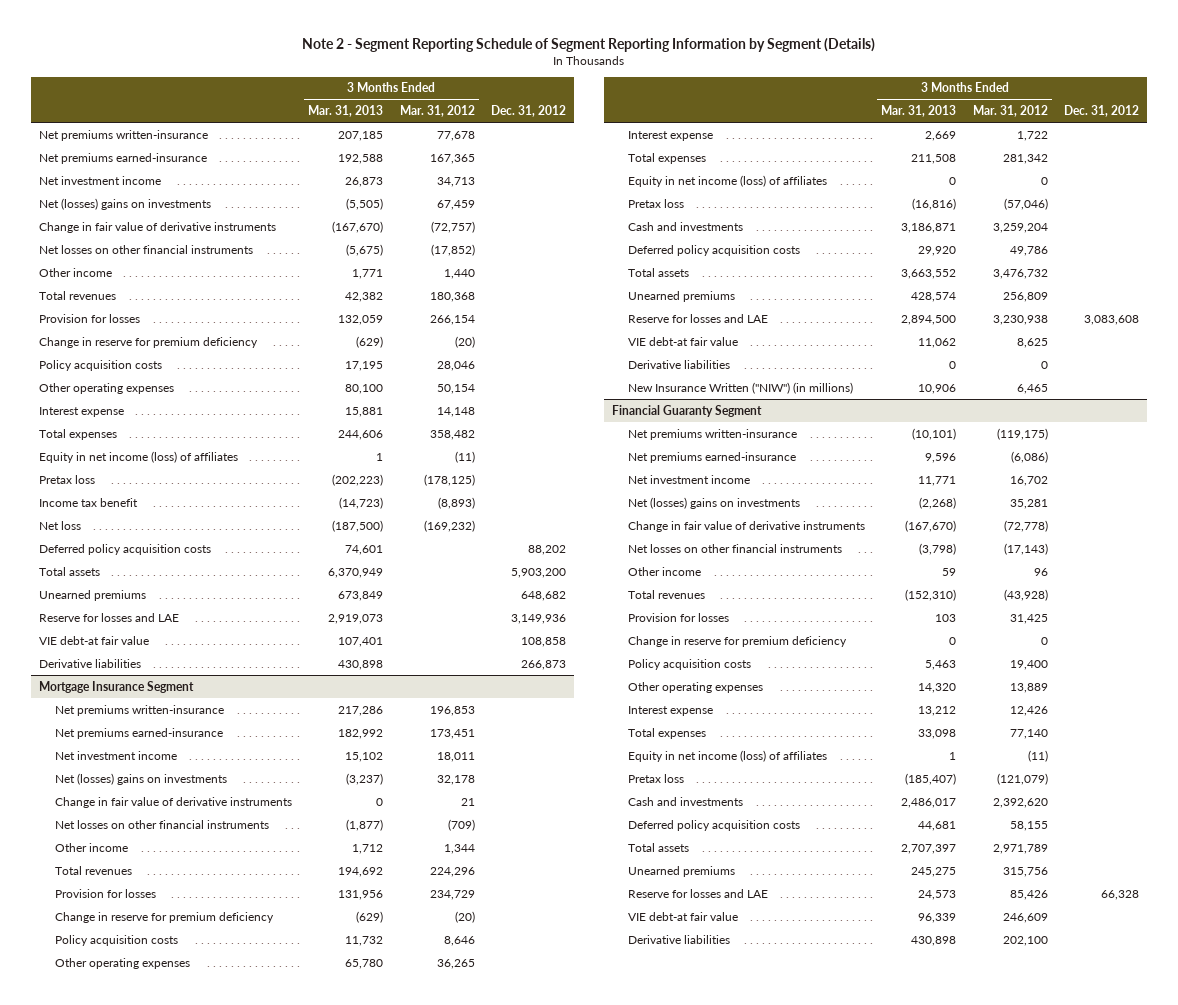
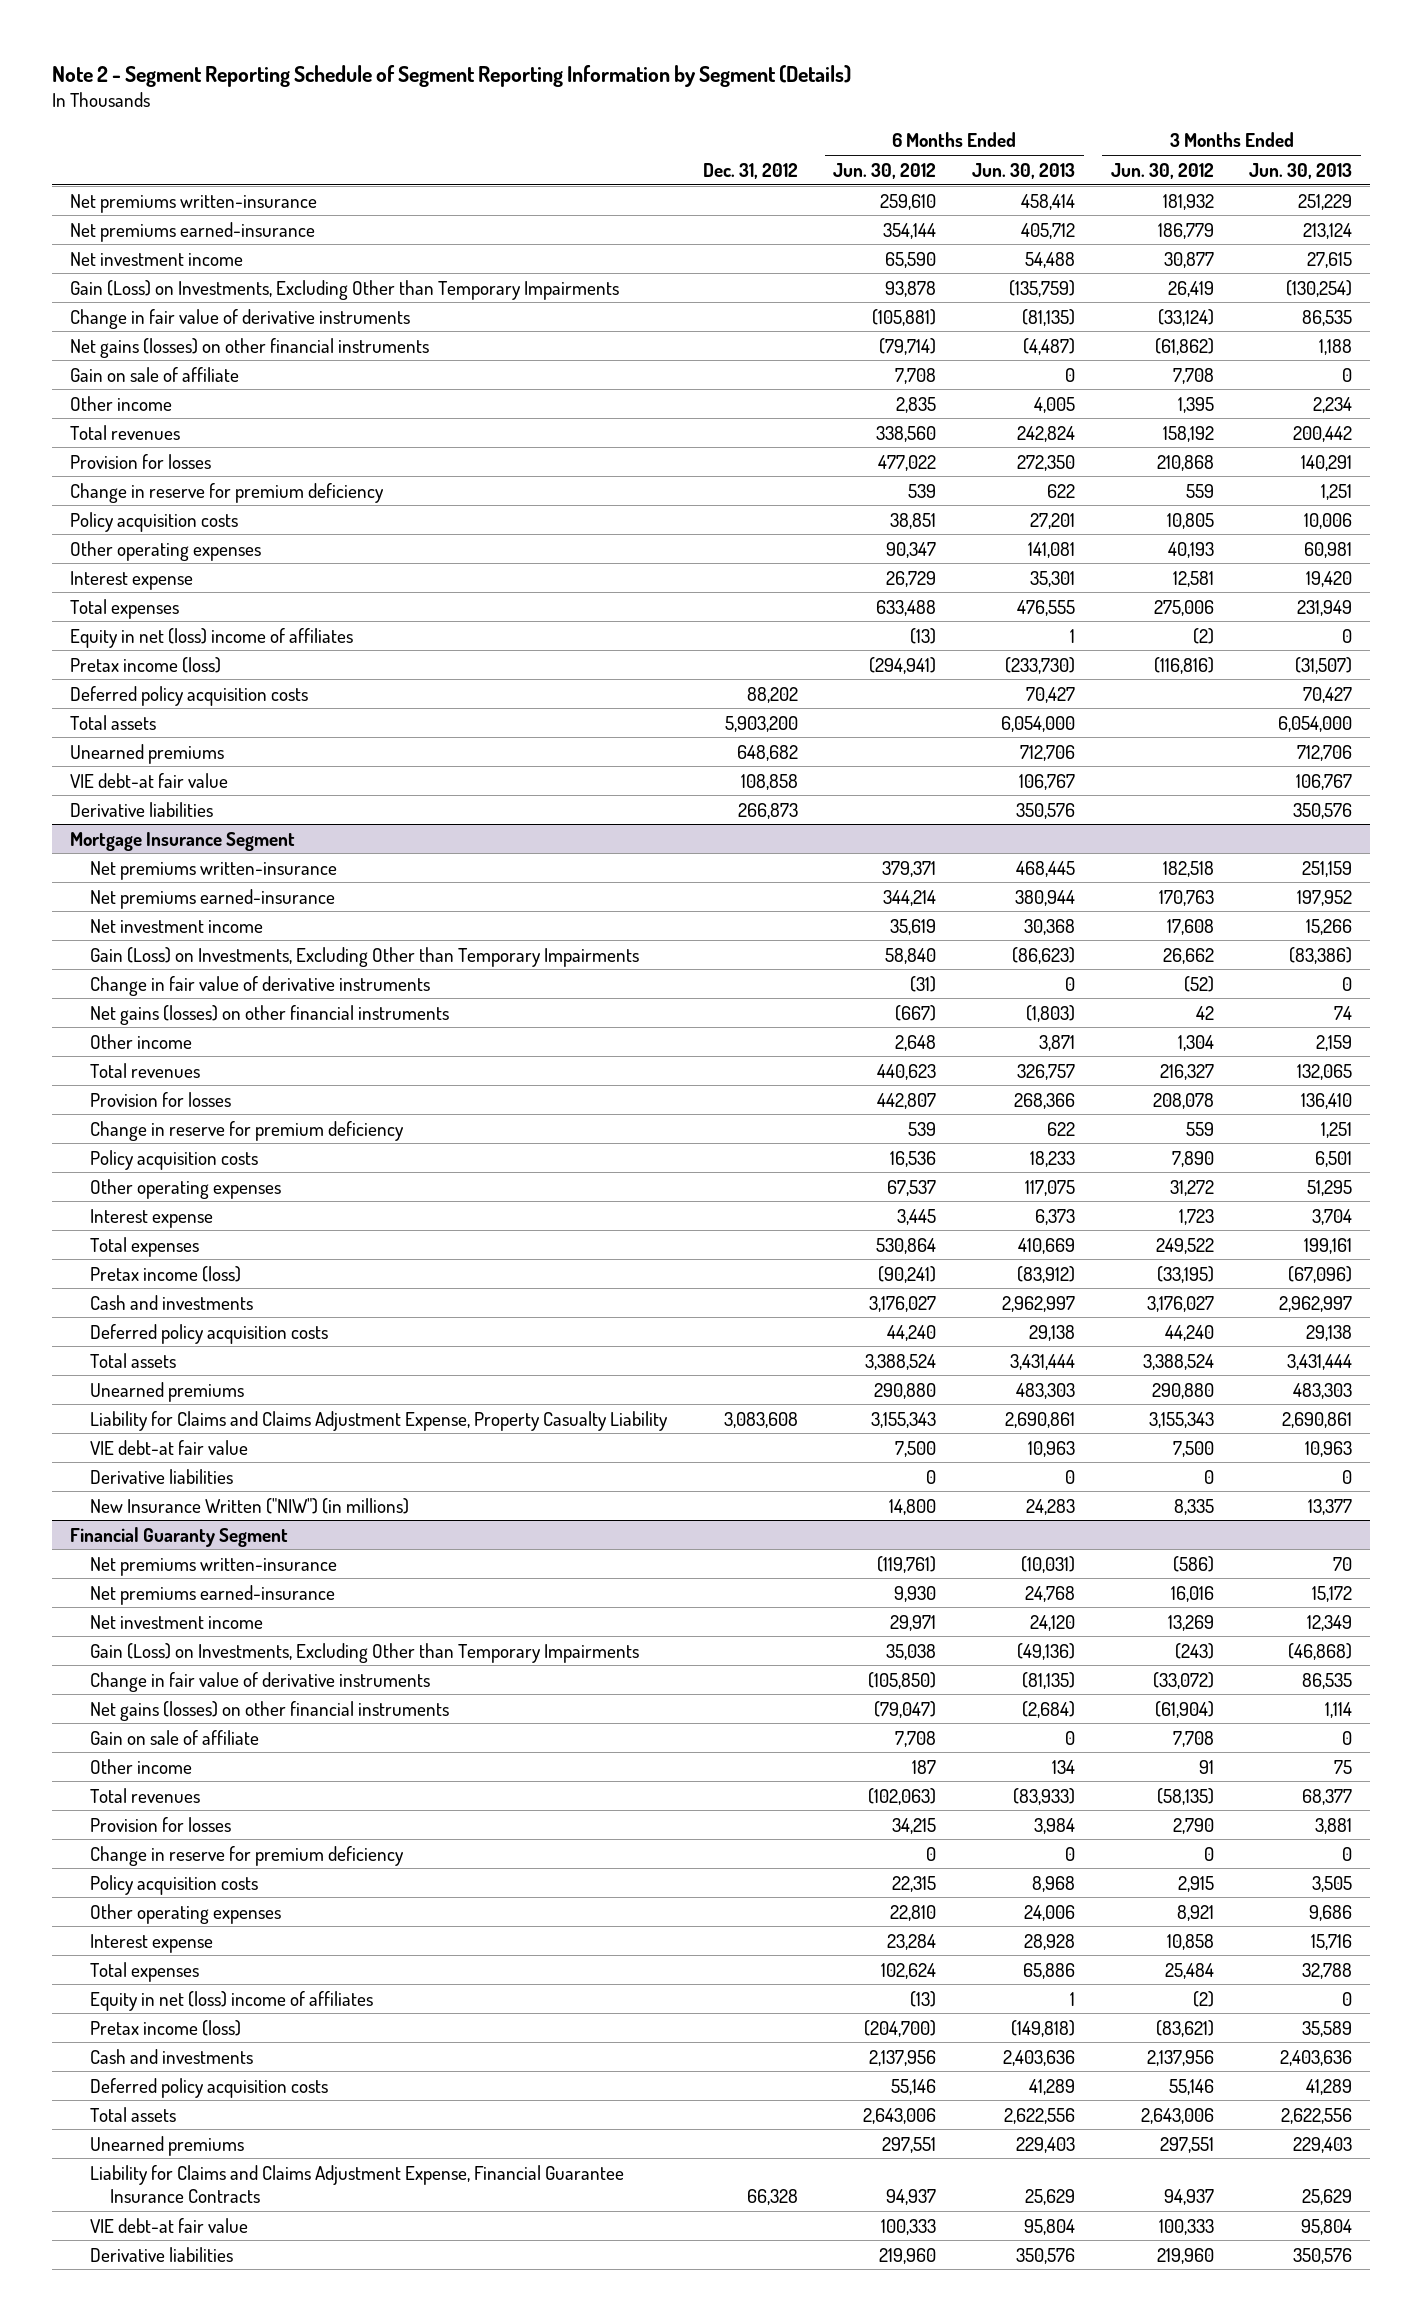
- | 3 Months Ended Mar. 31, 2013 | 3 Months Ended Mar. 31, 2012 | Dec. 31, 2012
+ | Dec. 31, 2012 | 6 Months Ended Jun. 30, 2012 | 6 Months Ended Jun. 30, 2013 | 3 Months Ended Jun. 30, 2012 | 3 Months Ended Jun. 30, 2013
- Net (losses) gains on investments | (5,505) | 67,459 |
+ Gain (Loss) on Investments, Excluding Other than Temporary Impairments | | 93,878 | (135,759) | 26,419 | (130,254)
- Net losses on other financial instruments | (5,675) | (17,852) |
+ Net gains (losses) on other financial instruments | | (79,714) | (4,487) | (61,862) | 1,188
+ Gain on sale of affiliate | | 7,708 | 0 | 7,708 | 0
- Equity in net income (loss) of affiliates | 1 | (11) |
- Pretax loss | (202,223) | (178,125) |
- Income tax benefit | (14,723) | (8,893) |
- Net loss | (187,500) | (169,232) |
+ Equity in net (loss) income of affiliates | | (13) | 1 | (2) | 0
+ Pretax income (loss) | | (294,941) | (233,730) | (116,816) | (31,507)
- Reserve for losses and LAE | 2,919,073 | | 3,149,936
@ Mortgage Insurance Segment
- Net (losses) gains on investments | (3,237) | 32,178 |
+ Gain (Loss) on Investments, Excluding Other than Temporary Impairments | | 58,840 | (86,623) | 26,662 | (83,386)
- Net losses on other financial instruments | (1,877) | (709) |
+ Net gains (losses) on other financial instruments | | (667) | (1,803) | 42 | 74
- Equity in net income (loss) of affiliates | 0 | 0 |
- Pretax loss | (16,816) | (57,046) |
+ Pretax income (loss) | | (90,241) | (83,912) | (33,195) | (67,096)
- Reserve for losses and LAE | 2,894,500 | 3,230,938 | 3,083,608
+ Liability for Claims and Claims Adjustment Expense, Property Casualty Liability | 3,083,608 | 3,155,343 | 2,690,861 | 3,155,343 | 2,690,861
@ Financial Guaranty Segment
- Net (losses) gains on investments | (2,268) | 35,281 |
+ Gain (Loss) on Investments, Excluding Other than Temporary Impairments | | 35,038 | (49,136) | (243) | (46,868)
- Net losses on other financial instruments | (3,798) | (17,143) |
+ Net gains (losses) on other financial instruments | | (79,047) | (2,684) | (61,904) | 1,114
+ Gain on sale of affiliate | | 7,708 | 0 | 7,708 | 0
- Equity in net income (loss) of affiliates | 1 | (11) |
- Pretax loss | (185,407) | (121,079) |
+ Equity in net (loss) income of affiliates | | (13) | 1 | (2) | 0
+ Pretax income (loss) | | (204,700) | (149,818) | (83,621) | 35,589
- Reserve for losses and LAE | 24,573 | 85,426 | 66,328
+ Liability for Claims and Claims Adjustment Expense, Financial Guarantee Insurance Contracts | 66,328 | 94,937 | 25,629 | 94,937 | 25,629

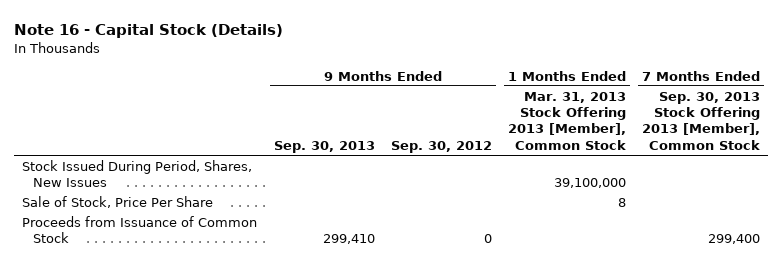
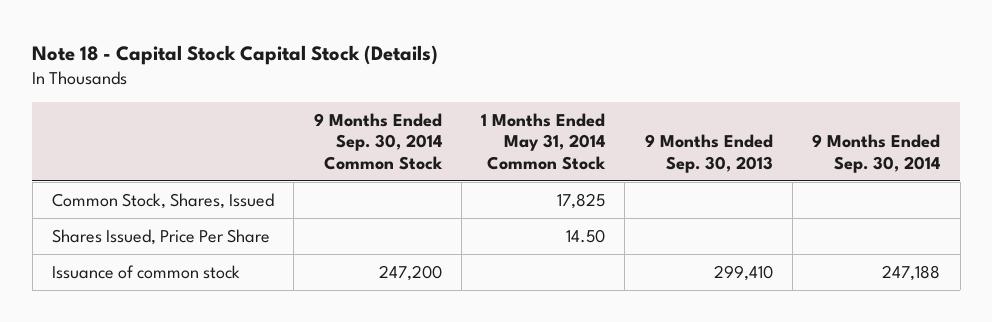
- Note 16 - Capital Stock (Details)
+ Note 18 - Capital Stock Capital Stock (Details)
- | 9 Months Ended Sep. 30, 2013 | 9 Months Ended Sep. 30, 2012 | 1 Months Ended Mar. 31, 2013 Stock Offering 2013 [Member], Common Stock | 7 Months Ended Sep. 30, 2013 Stock Offering 2013 [Member], Common Stock
+ | 9 Months Ended Sep. 30, 2014 Common Stock | 1 Months Ended May 31, 2014 Common Stock | 9 Months Ended Sep. 30, 2013 | 9 Months Ended Sep. 30, 2014
- Stock Issued During Period, Shares, New Issues | | | 39,100,000 |
- Sale of Stock, Price Per Share | | | 8 |
- Proceeds from Issuance of Common Stock | 299,410 | 0 | | 299,400
+ Common Stock, Shares, Issued | | 17,825 | |
+ Shares Issued, Price Per Share | | 14.50 | |
+ Issuance of common stock | 247,200 | | 299,410 | 247,188

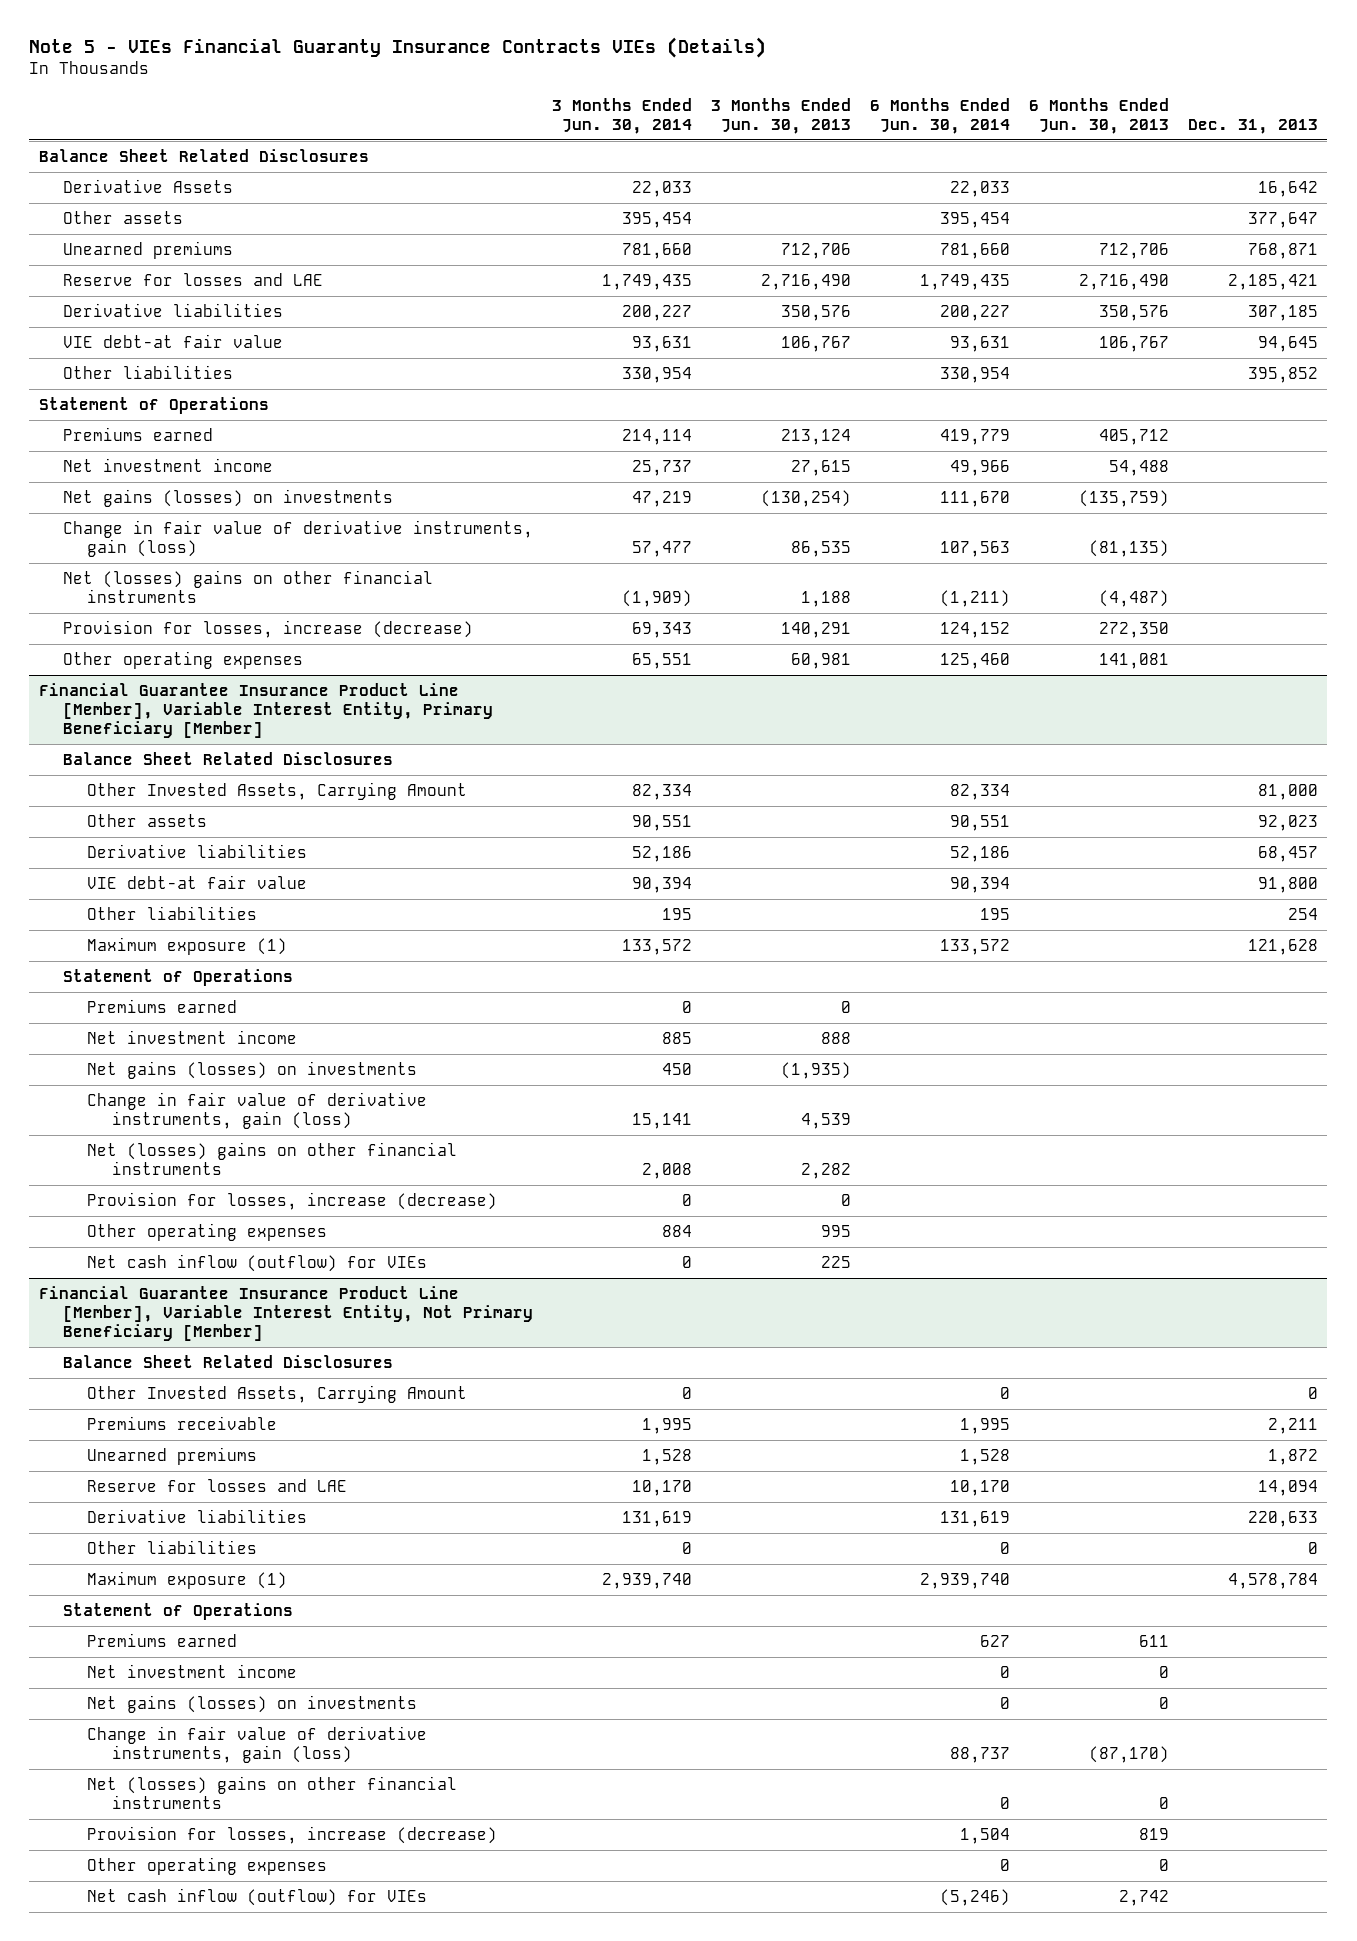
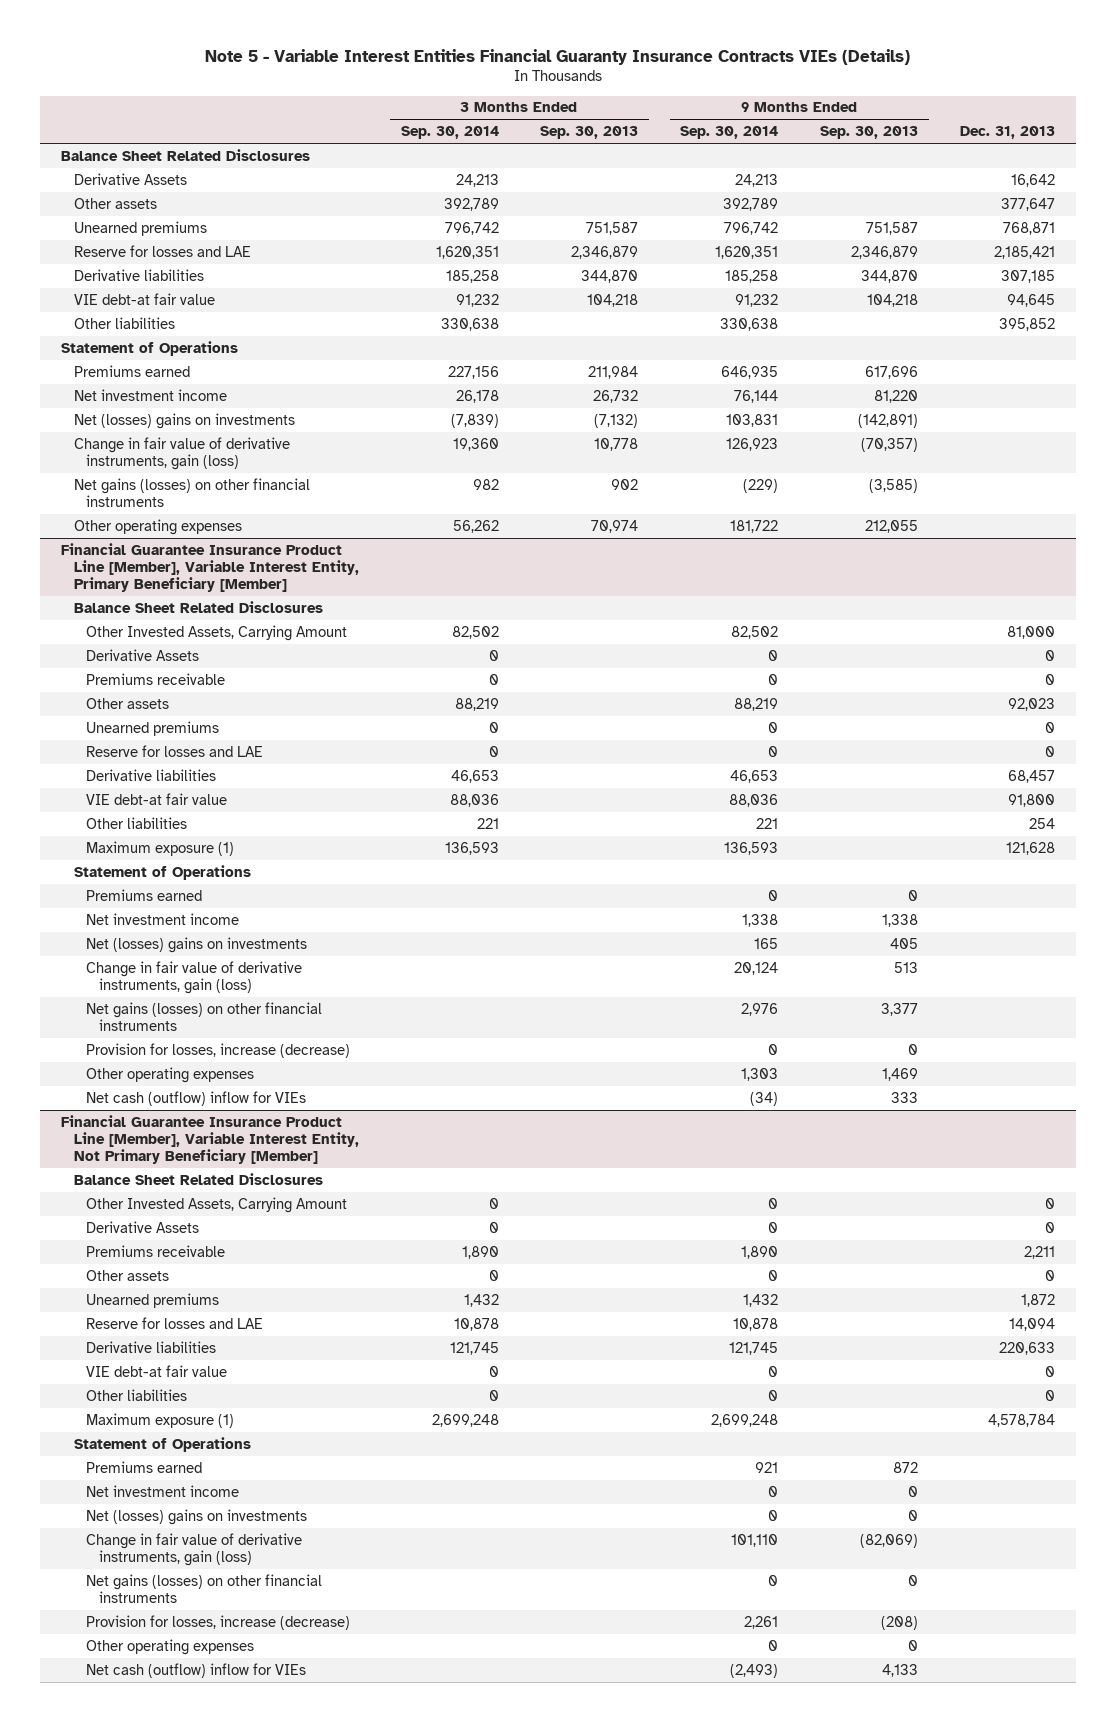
- Note 5 - VIEs Financial Guaranty Insurance Contracts VIEs (Details)
+ Note 5 - Variable Interest Entities Financial Guaranty Insurance Contracts VIEs (Details)
- | 3 Months Ended Jun. 30, 2014 | 3 Months Ended Jun. 30, 2013 | 6 Months Ended Jun. 30, 2014 | 6 Months Ended Jun. 30, 2013 | Dec. 31, 2013
+ | 3 Months Ended Sep. 30, 2014 | 3 Months Ended Sep. 30, 2013 | 9 Months Ended Sep. 30, 2014 | 9 Months Ended Sep. 30, 2013 | Dec. 31, 2013
- Net gains (losses) on investments | 47,219 | (130,254) | 111,670 | (135,759) |
+ Net (losses) gains on investments | (7,839) | (7,132) | 103,831 | (142,891) |
- Net (losses) gains on other financial instruments | (1,909) | 1,188 | (1,211) | (4,487) |
- Provision for losses, increase (decrease) | 69,343 | 140,291 | 124,152 | 272,350 |
+ Net gains (losses) on other financial instruments | 982 | 902 | (229) | (3,585) |
@ Financial Guarantee Insurance Product Line [Member], Variable Interest Entity, Primary Beneficiary [Member]
+ Derivative Assets | 0 | | 0 | | 0
+ Premiums receivable | 0 | | 0 | | 0
+ Unearned premiums | 0 | | 0 | | 0
+ Reserve for losses and LAE | 0 | | 0 | | 0
- Net gains (losses) on investments | 450 | (1,935) | | |
+ Net (losses) gains on investments | | | 165 | 405 |
- Net (losses) gains on other financial instruments | 2,008 | 2,282 | | |
+ Net gains (losses) on other financial instruments | | | 2,976 | 3,377 |
- Net cash inflow (outflow) for VIEs | 0 | 225 | | |
+ Net cash (outflow) inflow for VIEs | | | (34) | 333 |
@ Financial Guarantee Insurance Product Line [Member], Variable Interest Entity, Not Primary Beneficiary [Member]
+ Derivative Assets | 0 | | 0 | | 0
+ Other assets | 0 | | 0 | | 0
+ VIE debt-at fair value | 0 | | 0 | | 0
- Net gains (losses) on investments | | | 0 | 0 |
+ Net (losses) gains on investments | | | 0 | 0 |
- Net (losses) gains on other financial instruments | | | 0 | 0 |
+ Net gains (losses) on other financial instruments | | | 0 | 0 |
- Net cash inflow (outflow) for VIEs | | | (5,246) | 2,742 |
+ Net cash (outflow) inflow for VIEs | | | (2,493) | 4,133 |

